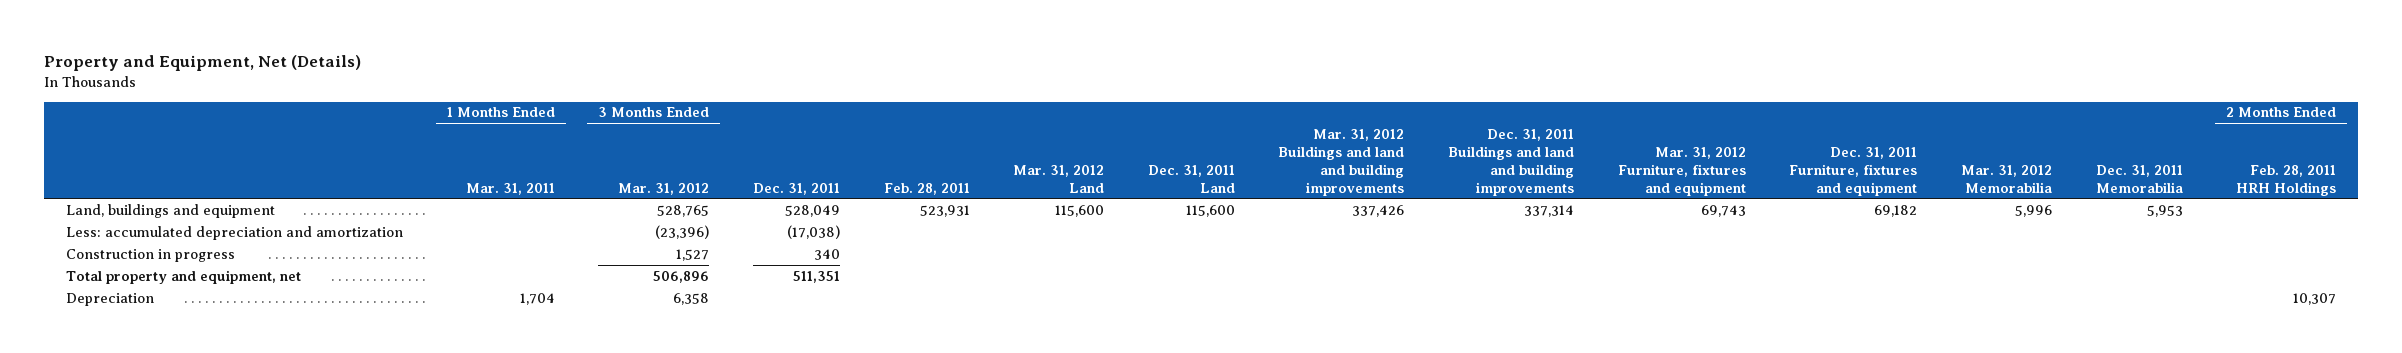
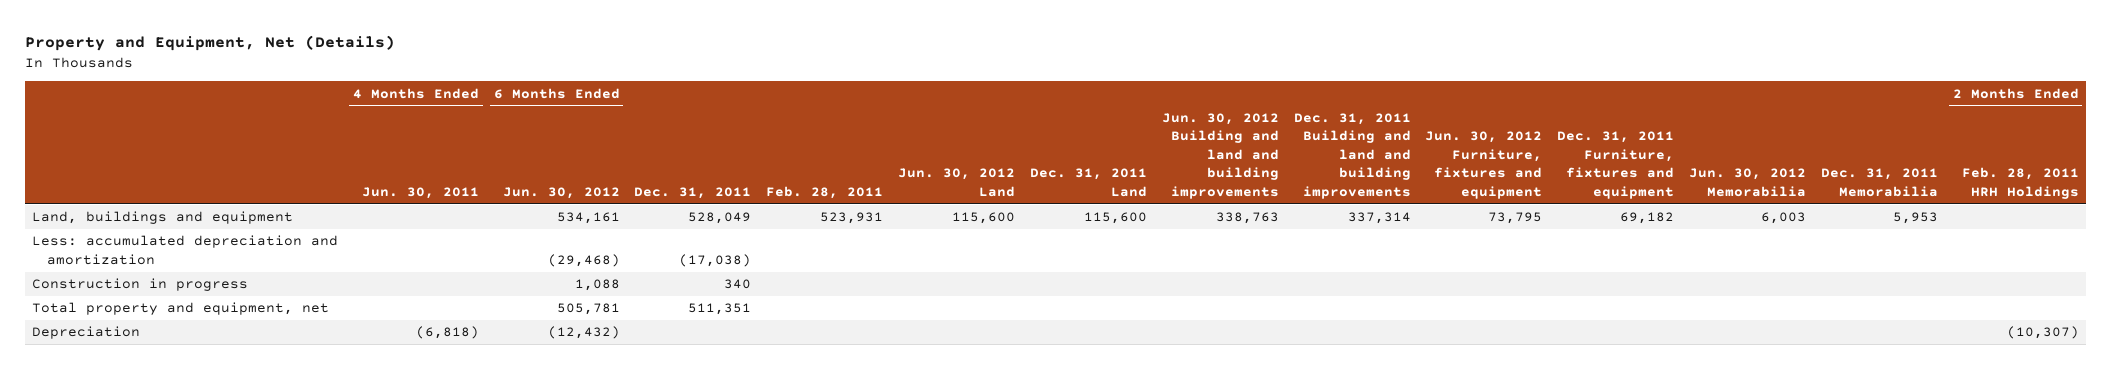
- | 1 Months Ended Mar. 31, 2011 | 3 Months Ended Mar. 31, 2012 | Dec. 31, 2011 | Feb. 28, 2011 | Mar. 31, 2012 Land | Dec. 31, 2011 Land | Mar. 31, 2012 Buildings and land and building improvements | Dec. 31, 2011 Buildings and land and building improvements | Mar. 31, 2012 Furniture, fixtures and equipment | Dec. 31, 2011 Furniture, fixtures and equipment | Mar. 31, 2012 Memorabilia | Dec. 31, 2011 Memorabilia | 2 Months Ended Feb. 28, 2011 HRH Holdings
+ | 4 Months Ended Jun. 30, 2011 | 6 Months Ended Jun. 30, 2012 | Dec. 31, 2011 | Feb. 28, 2011 | Jun. 30, 2012 Land | Dec. 31, 2011 Land | Jun. 30, 2012 Building and land and building improvements | Dec. 31, 2011 Building and land and building improvements | Jun. 30, 2012 Furniture, fixtures and equipment | Dec. 31, 2011 Furniture, fixtures and equipment | Jun. 30, 2012 Memorabilia | Dec. 31, 2011 Memorabilia | 2 Months Ended Feb. 28, 2011 HRH Holdings
- Depreciation | 1,704 | 6,358 | | | | | | | | | | | 10,307
+ Depreciation | (6,818) | (12,432) | | | | | | | | | | | (10,307)

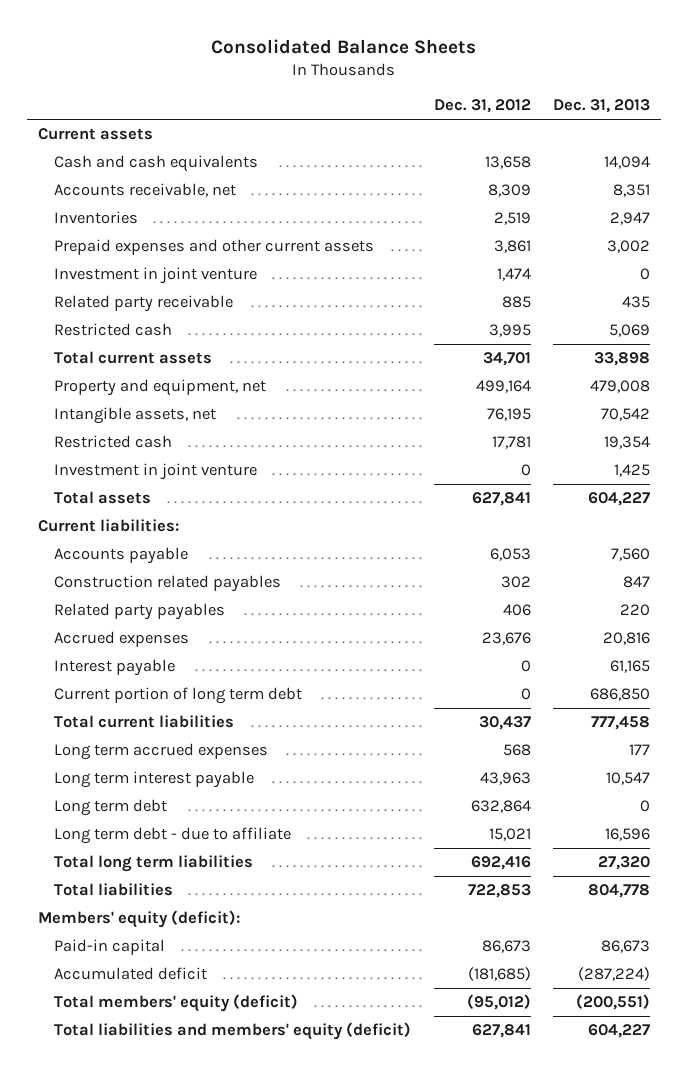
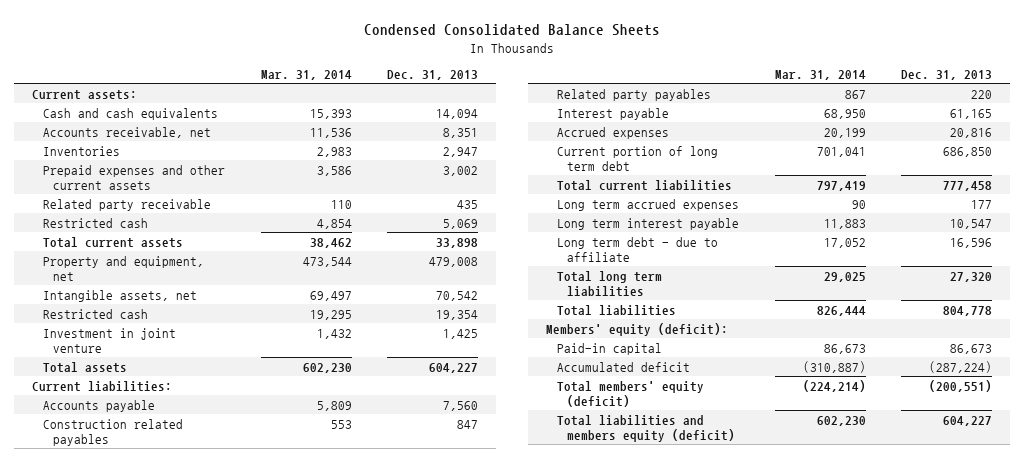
- Consolidated Balance Sheets
+ Condensed Consolidated Balance Sheets
- | Dec. 31, 2012 | Dec. 31, 2013
+ | Mar. 31, 2014 | Dec. 31, 2013
- Current assets
+ Current assets:
- Investment in joint venture | 1,474 | 0
moved down: Accrued expenses | 20,199 | 20,816
- Long term debt | 632,864 | 0
- Total liabilities and members' equity (deficit) | 627,841 | 604,227
+ Total liabilities and members equity (deficit) | 602,230 | 604,227

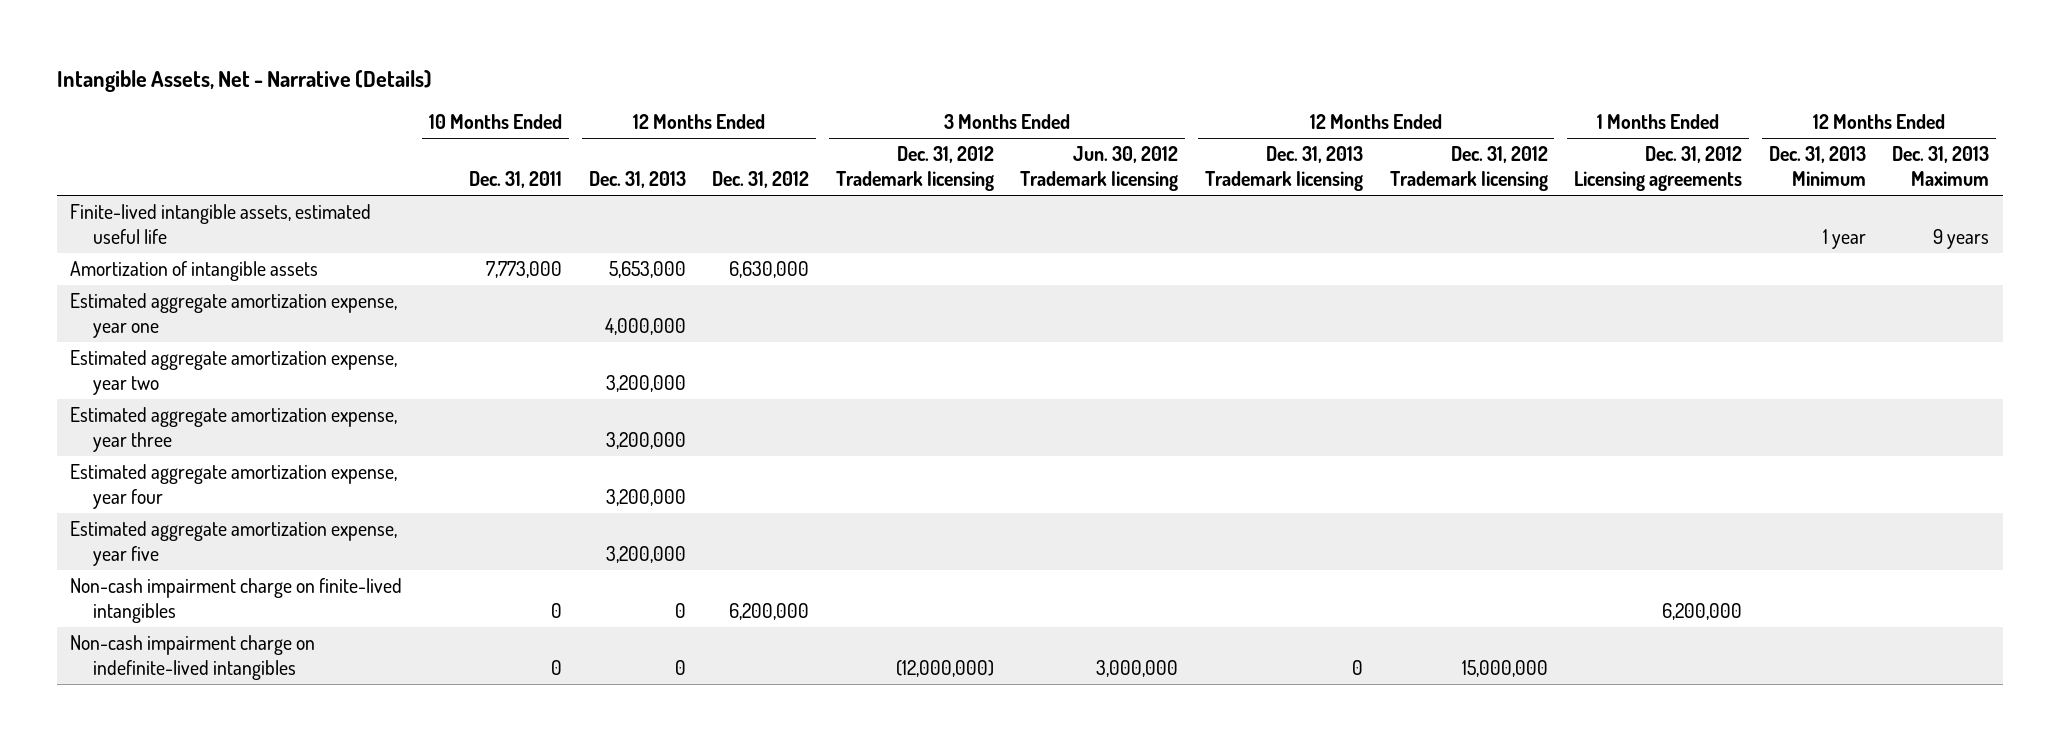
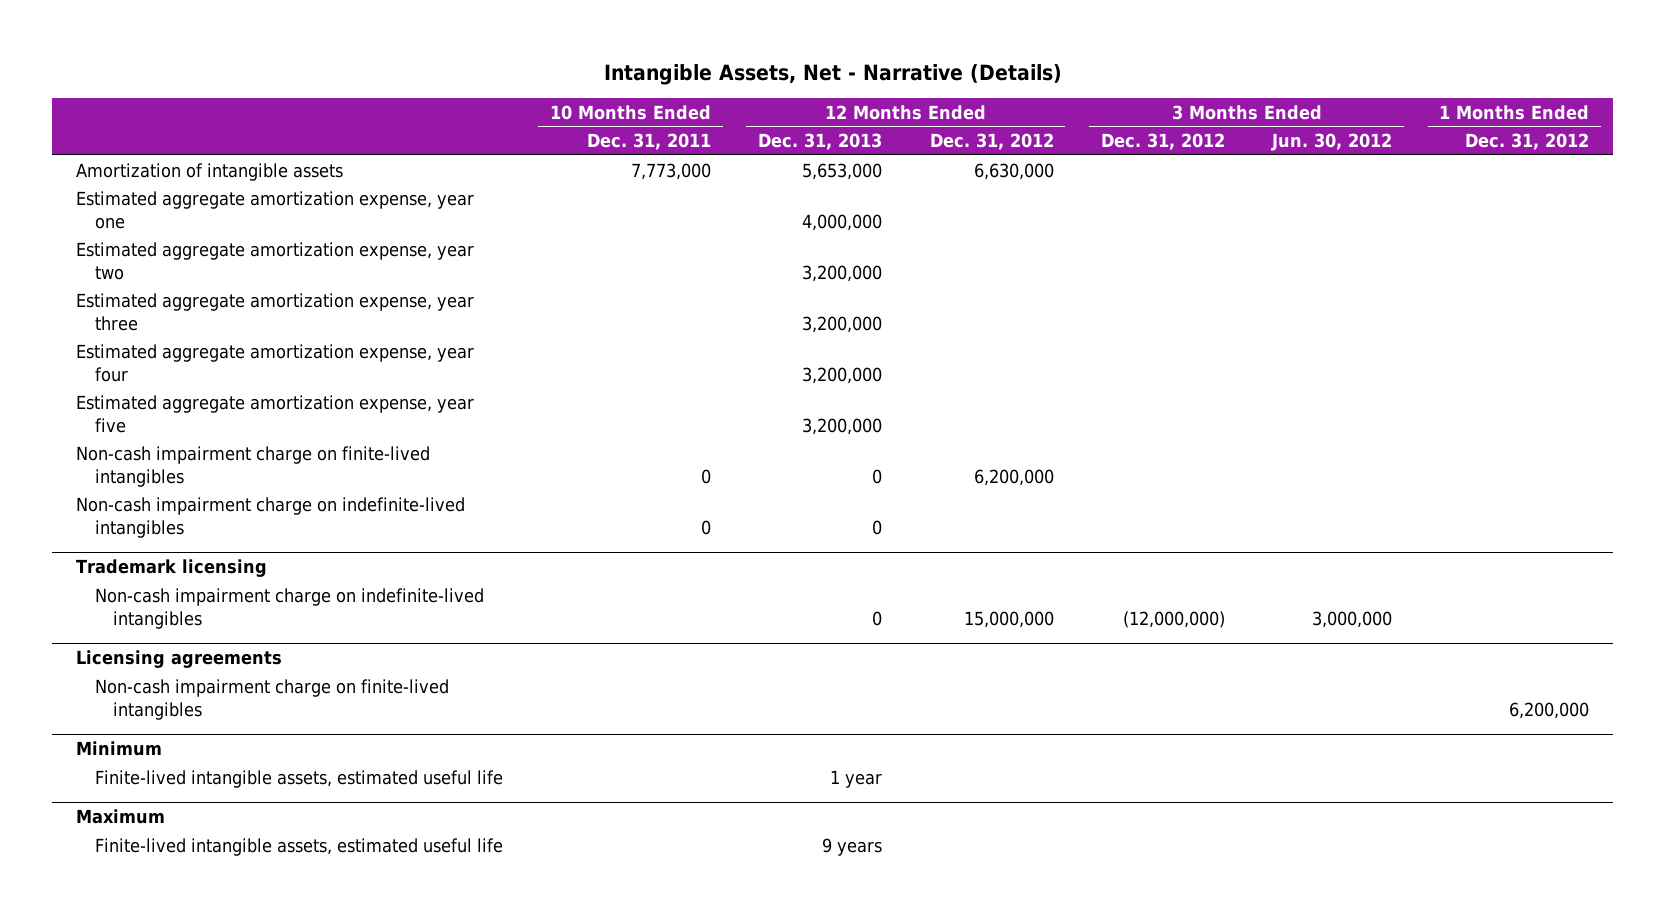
- | 10 Months Ended Dec. 31, 2011 | 12 Months Ended Dec. 31, 2013 | 12 Months Ended Dec. 31, 2012 | 3 Months Ended Dec. 31, 2012 Trademark licensing | 3 Months Ended Jun. 30, 2012 Trademark licensing | 12 Months Ended Dec. 31, 2013 Trademark licensing | 12 Months Ended Dec. 31, 2012 Trademark licensing | 1 Months Ended Dec. 31, 2012 Licensing agreements | 12 Months Ended Dec. 31, 2013 Minimum | 12 Months Ended Dec. 31, 2013 Maximum
+ | 10 Months Ended Dec. 31, 2011 | 12 Months Ended Dec. 31, 2013 | 12 Months Ended Dec. 31, 2012 | 3 Months Ended Dec. 31, 2012 | 3 Months Ended Jun. 30, 2012 | 1 Months Ended Dec. 31, 2012
- Finite-lived intangible assets, estimated useful life | | | | | | | | | 1 year | 9 years
+ Trademark licensing
+ Non-cash impairment charge on indefinite-lived intangibles | | 0 | 15,000,000 | (12,000,000) | 3,000,000 |
+ Licensing agreements
+ Non-cash impairment charge on finite-lived intangibles | | | | | | 6,200,000
+ Minimum
+ Finite-lived intangible assets, estimated useful life | | 1 year | | | |
+ Maximum
+ Finite-lived intangible assets, estimated useful life | | 9 years | | | |

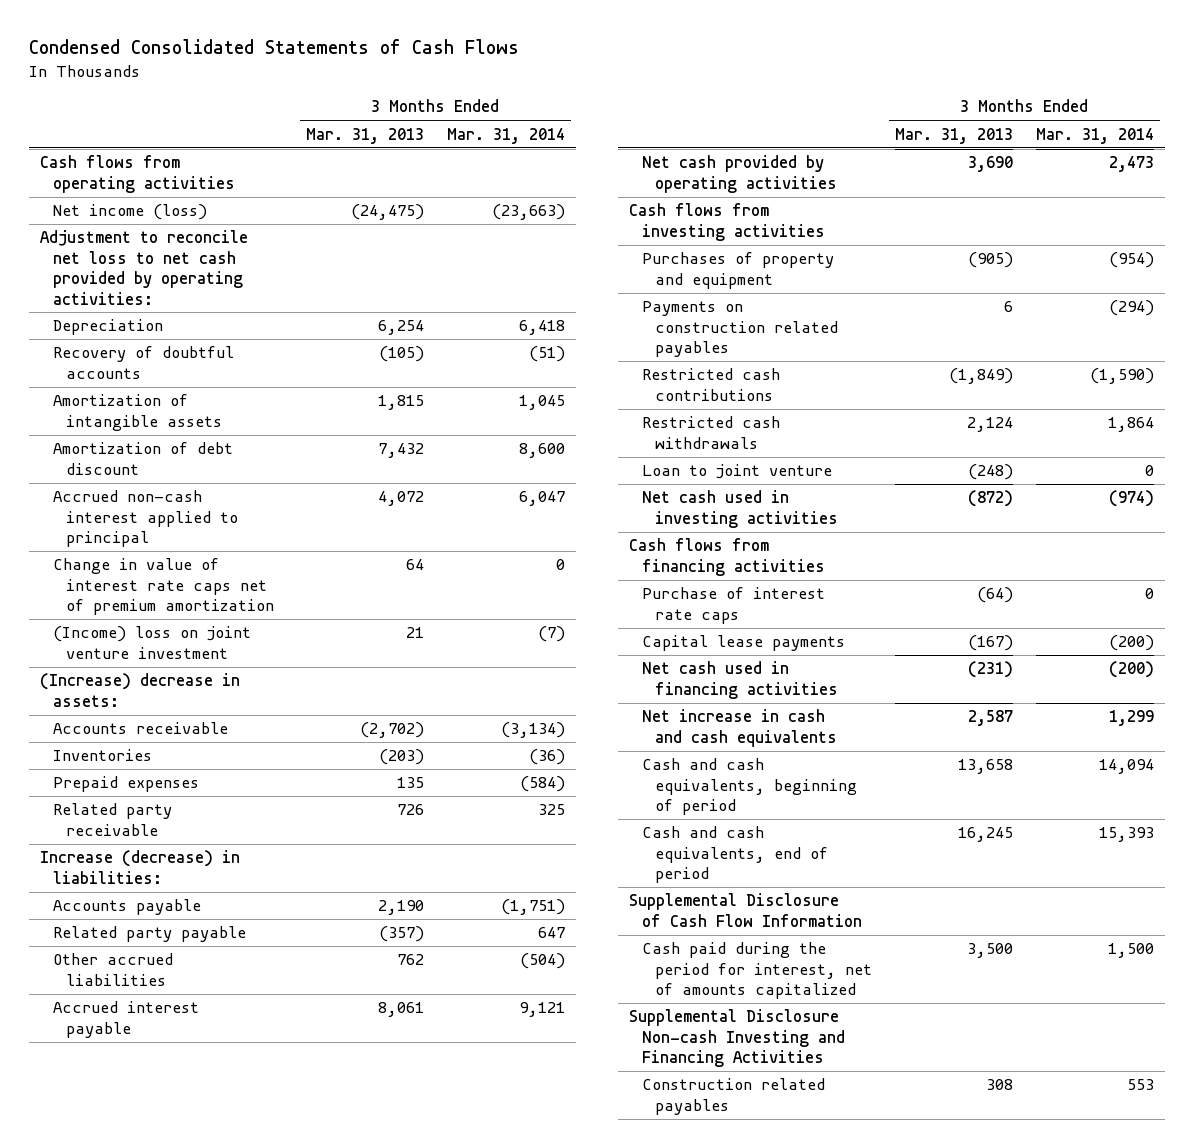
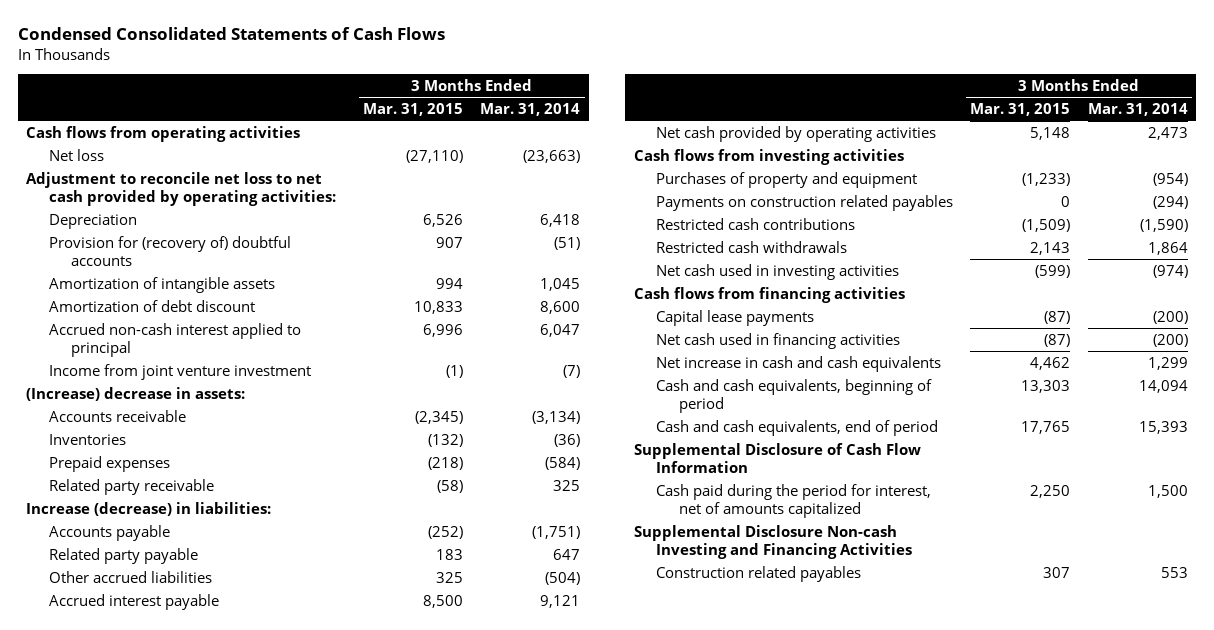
- | 3 Months Ended Mar. 31, 2013 | 3 Months Ended Mar. 31, 2014
+ | 3 Months Ended Mar. 31, 2015 | 3 Months Ended Mar. 31, 2014
- Net income (loss) | (24,475) | (23,663)
+ Net loss | (27,110) | (23,663)
- Recovery of doubtful accounts | (105) | (51)
+ Provision for (recovery of) doubtful accounts | 907 | (51)
- Change in value of interest rate caps net of premium amortization | 64 | 0
- (Income) loss on joint venture investment | 21 | (7)
+ Income from joint venture investment | (1) | (7)
- Loan to joint venture | (248) | 0
- Purchase of interest rate caps | (64) | 0

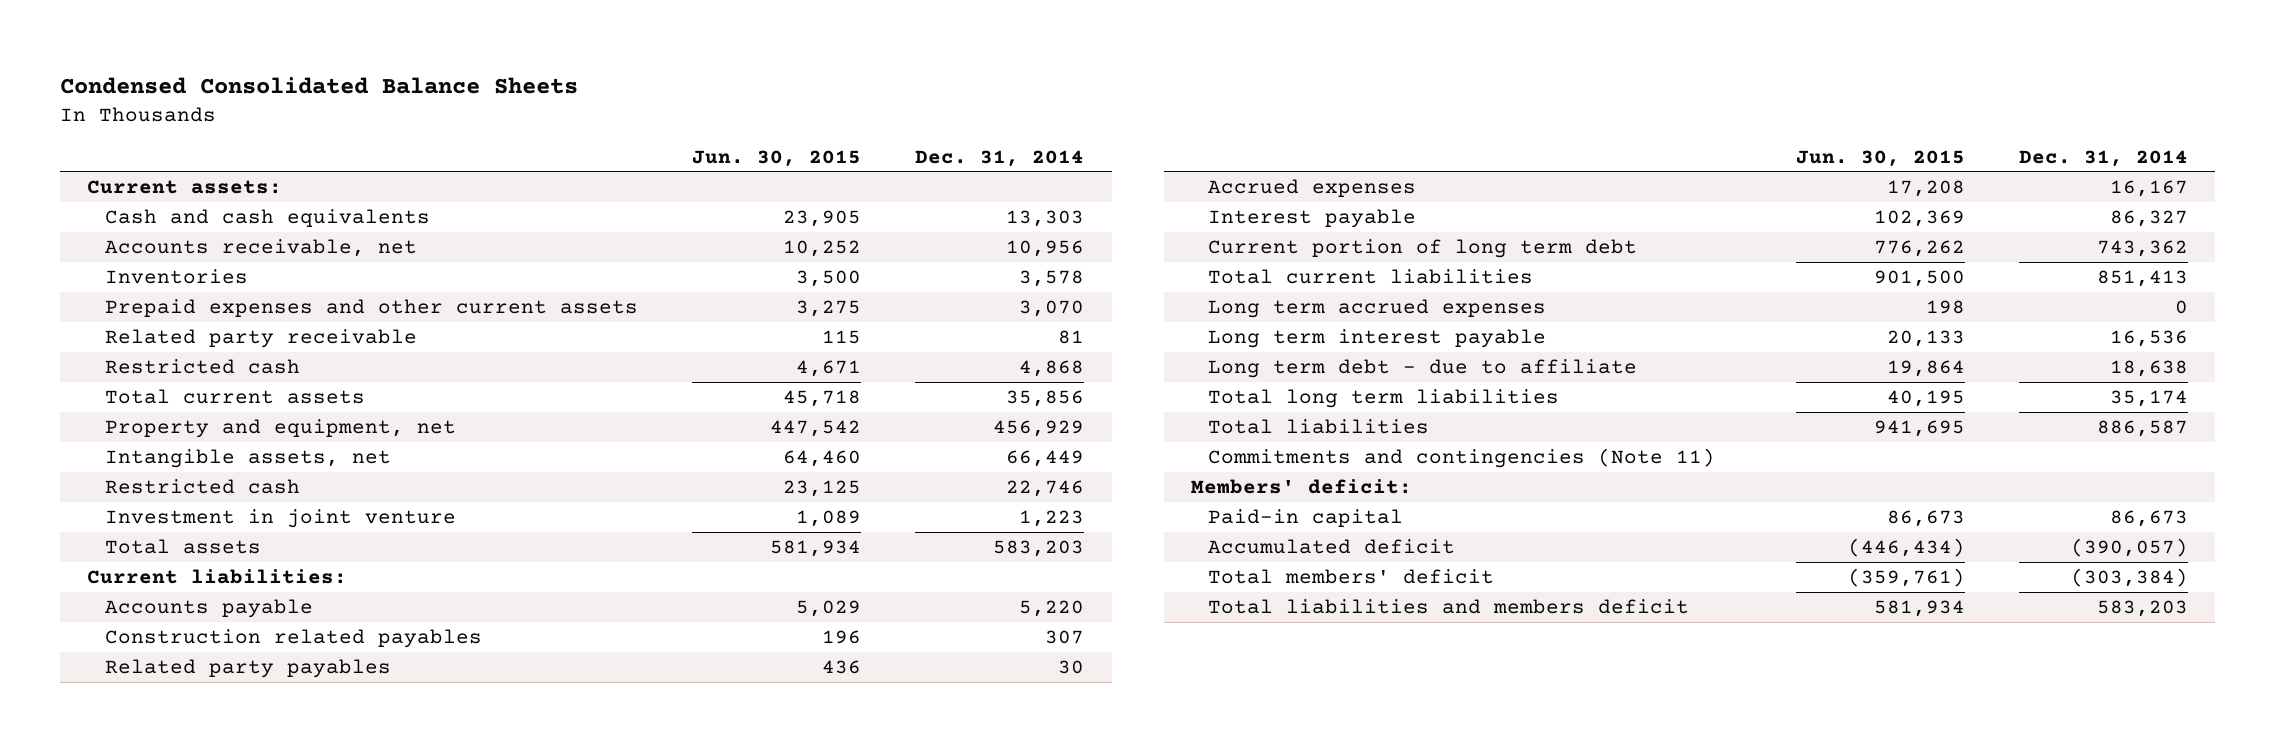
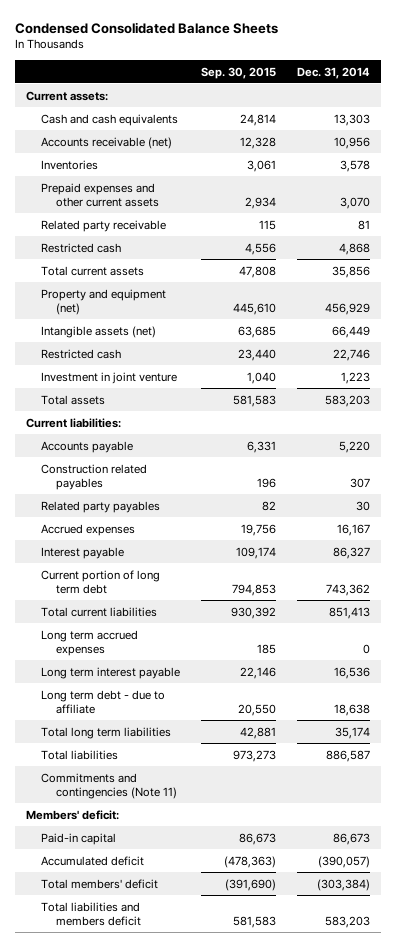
- | Jun. 30, 2015 | Dec. 31, 2014
+ | Sep. 30, 2015 | Dec. 31, 2014
- Accounts receivable, net | 10,252 | 10,956
+ Accounts receivable (net) | 12,328 | 10,956
- Property and equipment, net | 447,542 | 456,929
- Intangible assets, net | 64,460 | 66,449
+ Property and equipment (net) | 445,610 | 456,929
+ Intangible assets (net) | 63,685 | 66,449

